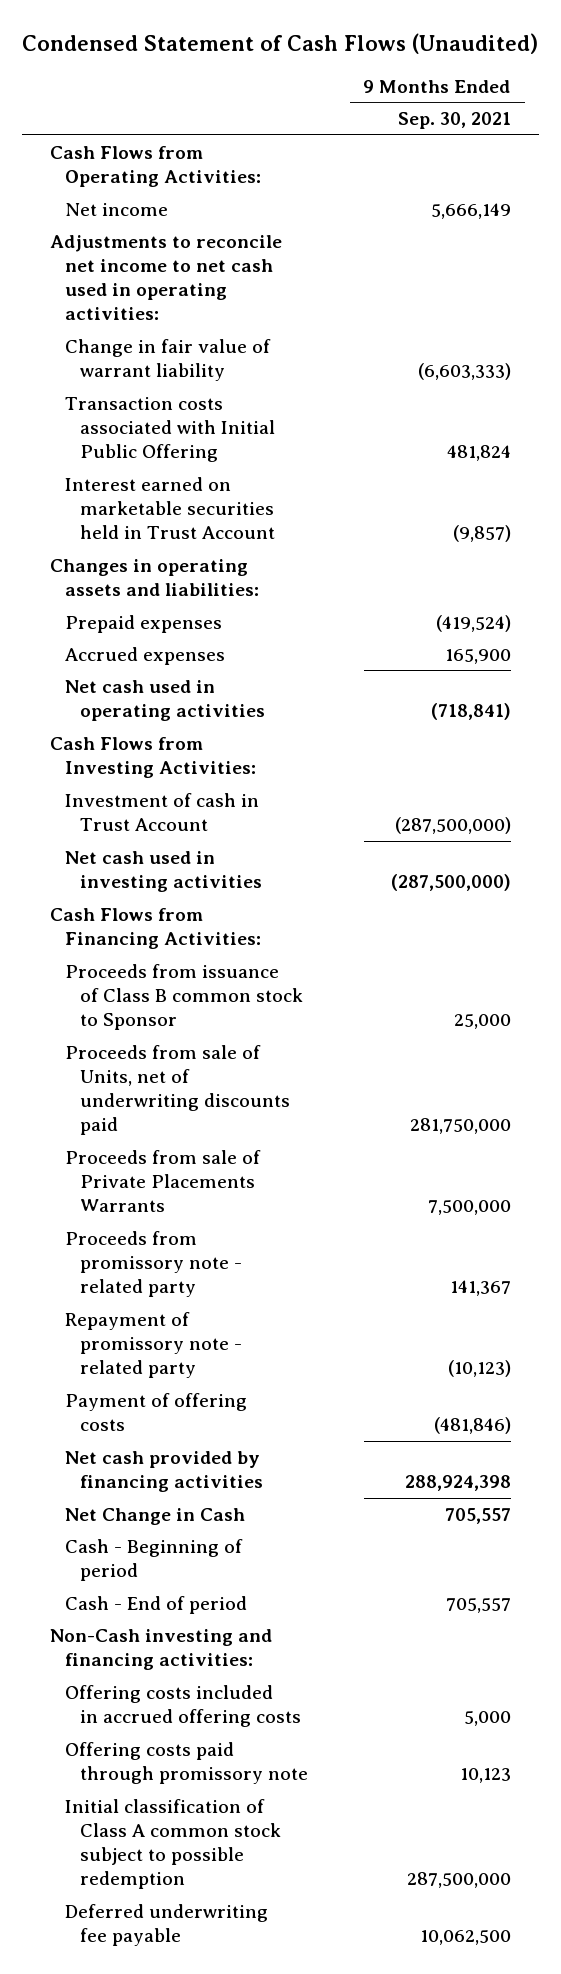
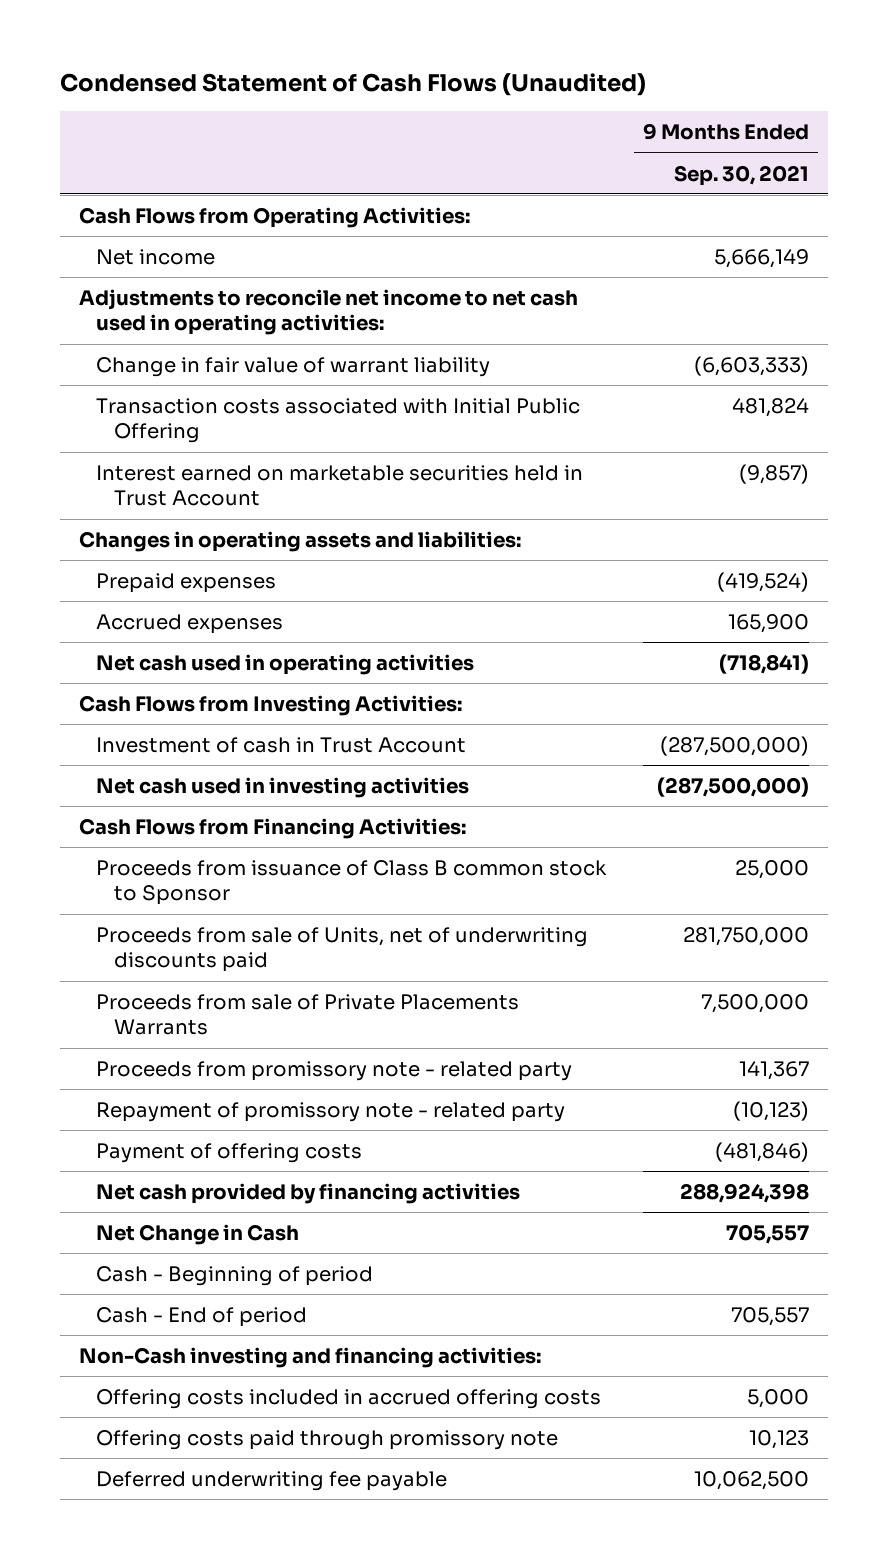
- Initial classification of Class A common stock subject to possible redemption | 287,500,000

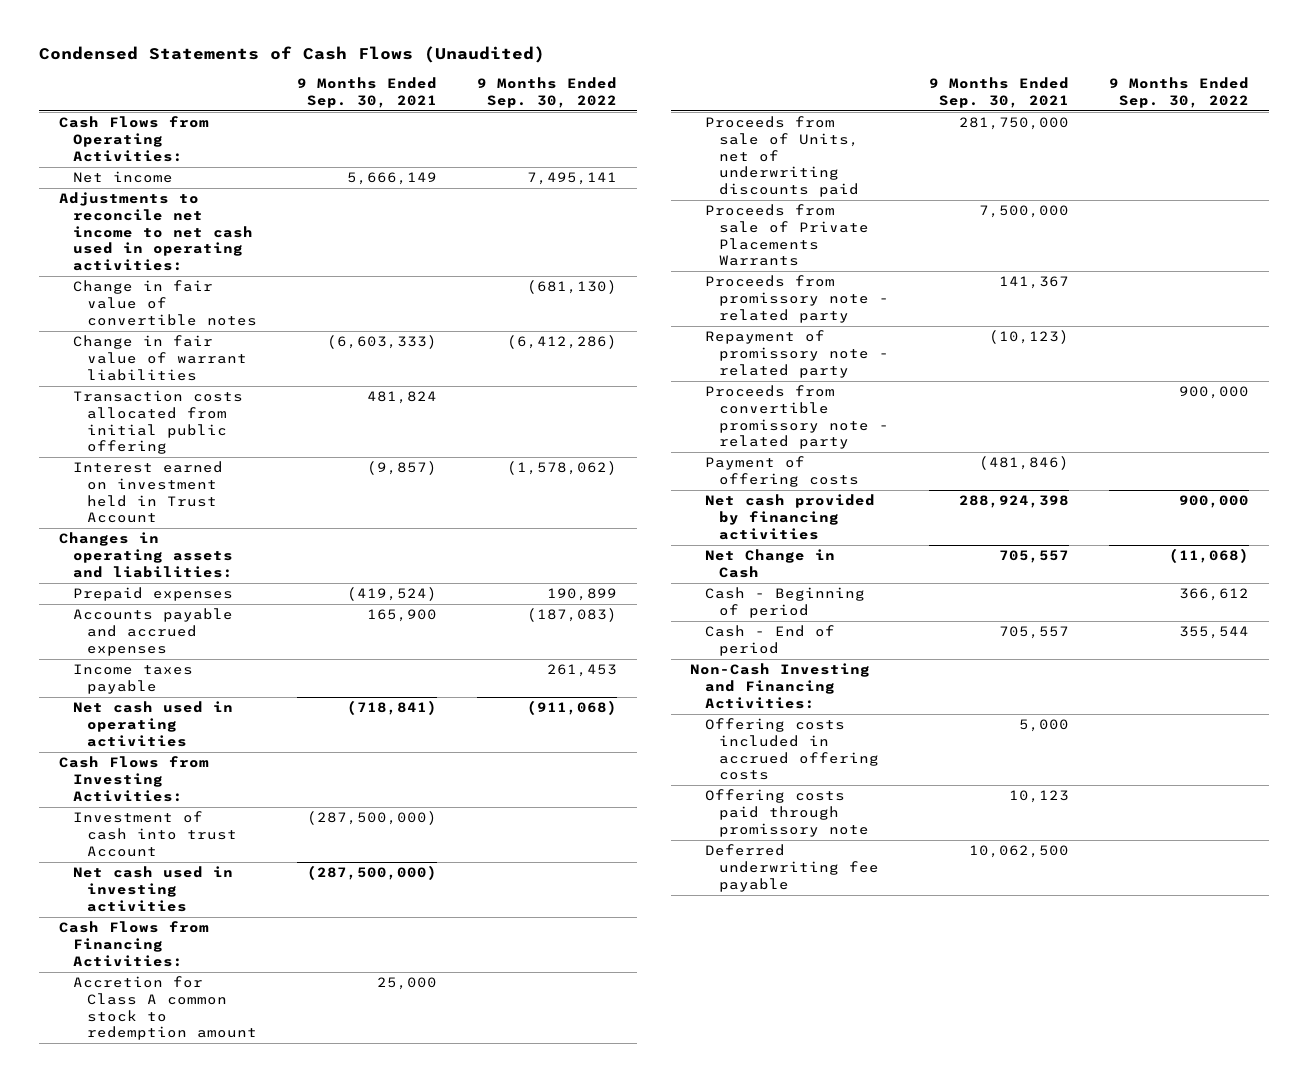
- Condensed Statement of Cash Flows (Unaudited)
+ Condensed Statements of Cash Flows (Unaudited)
- | 9 Months Ended Sep. 30, 2021
+ | 9 Months Ended Sep. 30, 2021 | 9 Months Ended Sep. 30, 2022
- Change in fair value of warrant liability | (6,603,333)
- Transaction costs associated with Initial Public Offering | 481,824
- Interest earned on marketable securities held in Trust Account | (9,857)
+ Change in fair value of convertible notes | | (681,130)
+ Change in fair value of warrant liabilities | (6,603,333) | (6,412,286)
+ Transaction costs allocated from initial public offering | 481,824 |
+ Interest earned on investment held in Trust Account | (9,857) | (1,578,062)
- Accrued expenses | 165,900
+ Accounts payable and accrued expenses | 165,900 | (187,083)
+ Income taxes payable | | 261,453
- Investment of cash in Trust Account | (287,500,000)
+ Investment of cash into trust Account | (287,500,000) |
- Proceeds from issuance of Class B common stock to Sponsor | 25,000
+ Accretion for Class A common stock to redemption amount | 25,000 |
+ Proceeds from convertible promissory note - related party | | 900,000
- Non-Cash investing and financing activities:
+ Non-Cash Investing and Financing Activities:

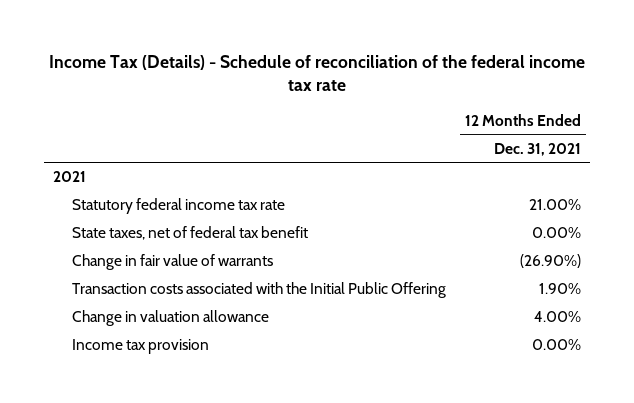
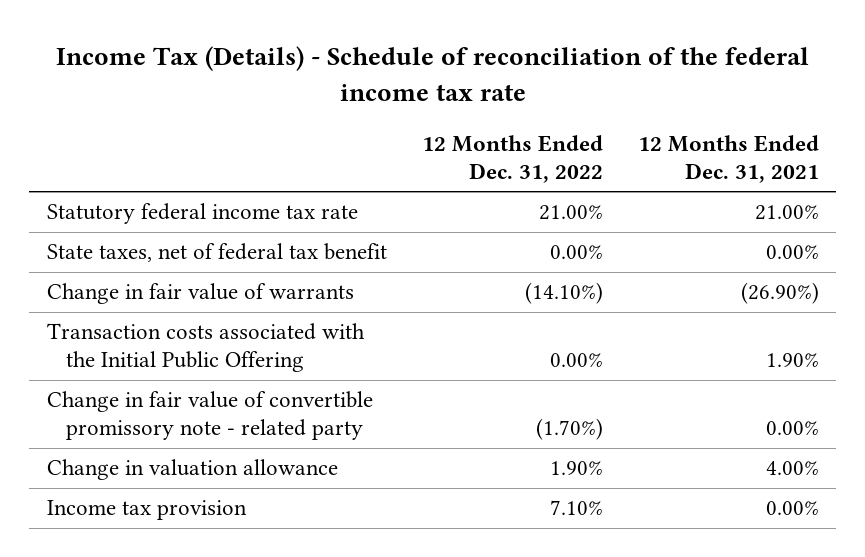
- | 12 Months Ended Dec. 31, 2021
+ | 12 Months Ended Dec. 31, 2022 | 12 Months Ended Dec. 31, 2021
- 2021
+ Change in fair value of convertible promissory note - related party | (1.70%) | 0.00%

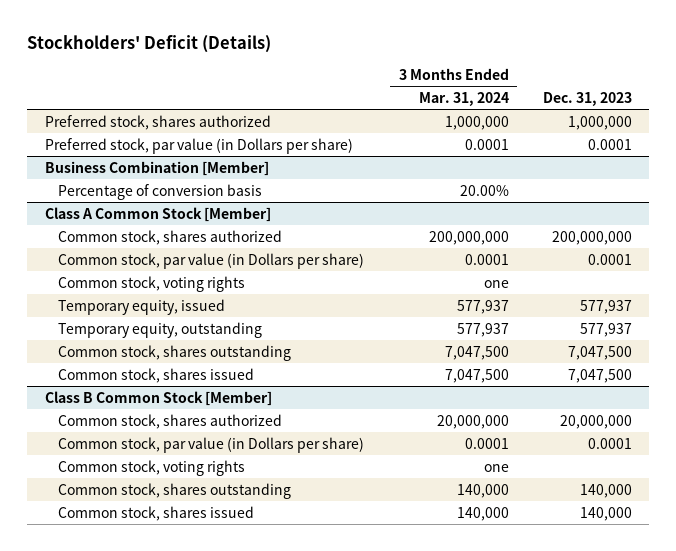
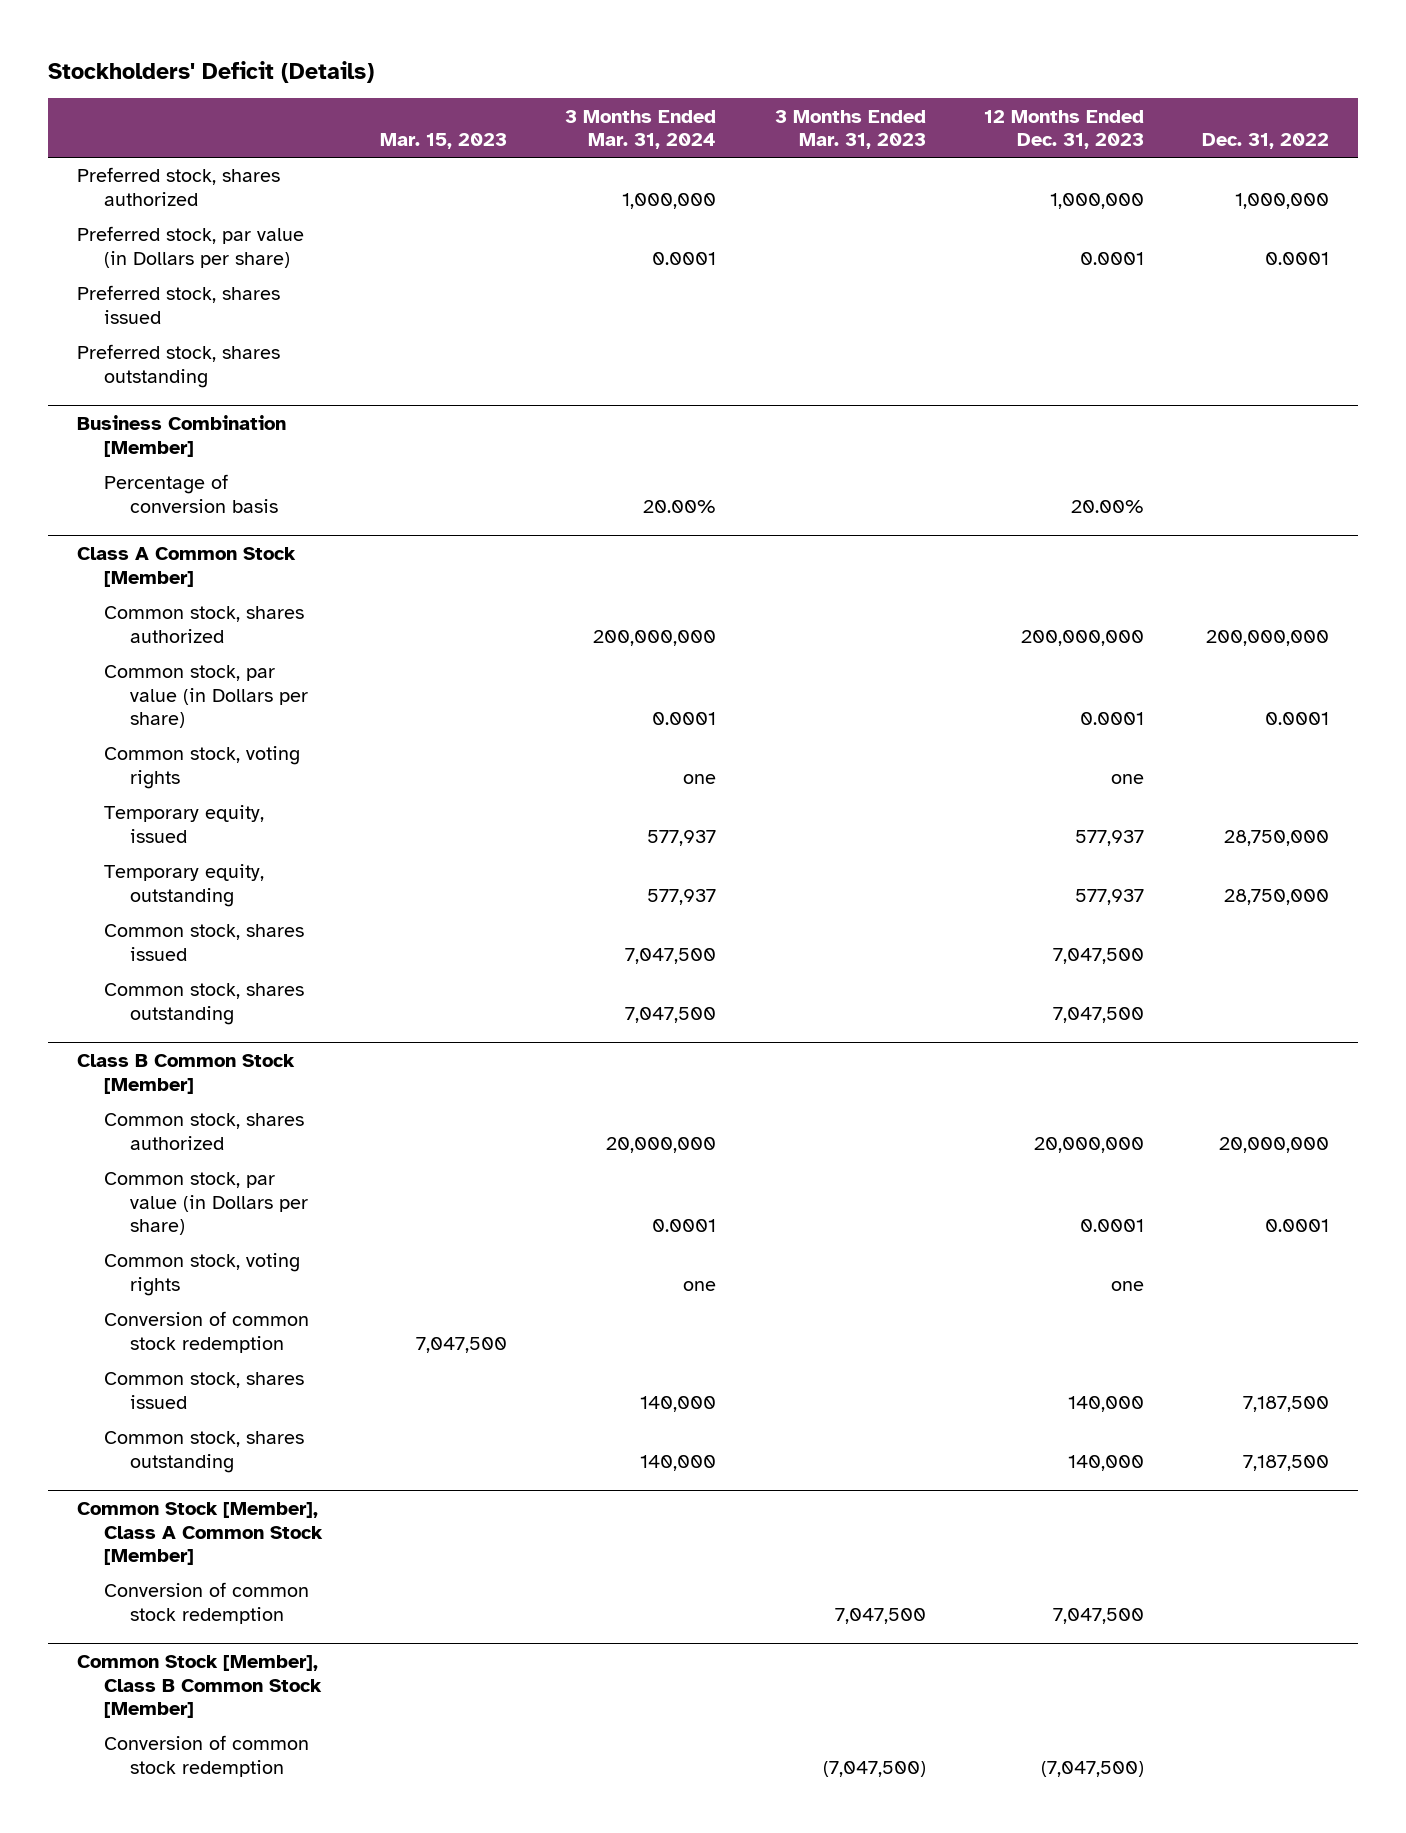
- | 3 Months Ended Mar. 31, 2024 | Dec. 31, 2023
+ | Mar. 15, 2023 | 3 Months Ended Mar. 31, 2024 | 3 Months Ended Mar. 31, 2023 | 12 Months Ended Dec. 31, 2023 | Dec. 31, 2022
+ Preferred stock, shares issued
+ Preferred stock, shares outstanding
@ Class A Common Stock [Member]
moved down: Common stock, shares outstanding | | 7,047,500 | | 7,047,500 |
@ Class B Common Stock [Member]
+ Conversion of common stock redemption | 7,047,500 | | | |
moved down: Common stock, shares outstanding | | 140,000 | | 140,000 | 7,187,500
+ Common Stock [Member], Class A Common Stock [Member]
+ Conversion of common stock redemption | | | 7,047,500 | 7,047,500 |
+ Common Stock [Member], Class B Common Stock [Member]
+ Conversion of common stock redemption | | | (7,047,500) | (7,047,500) |

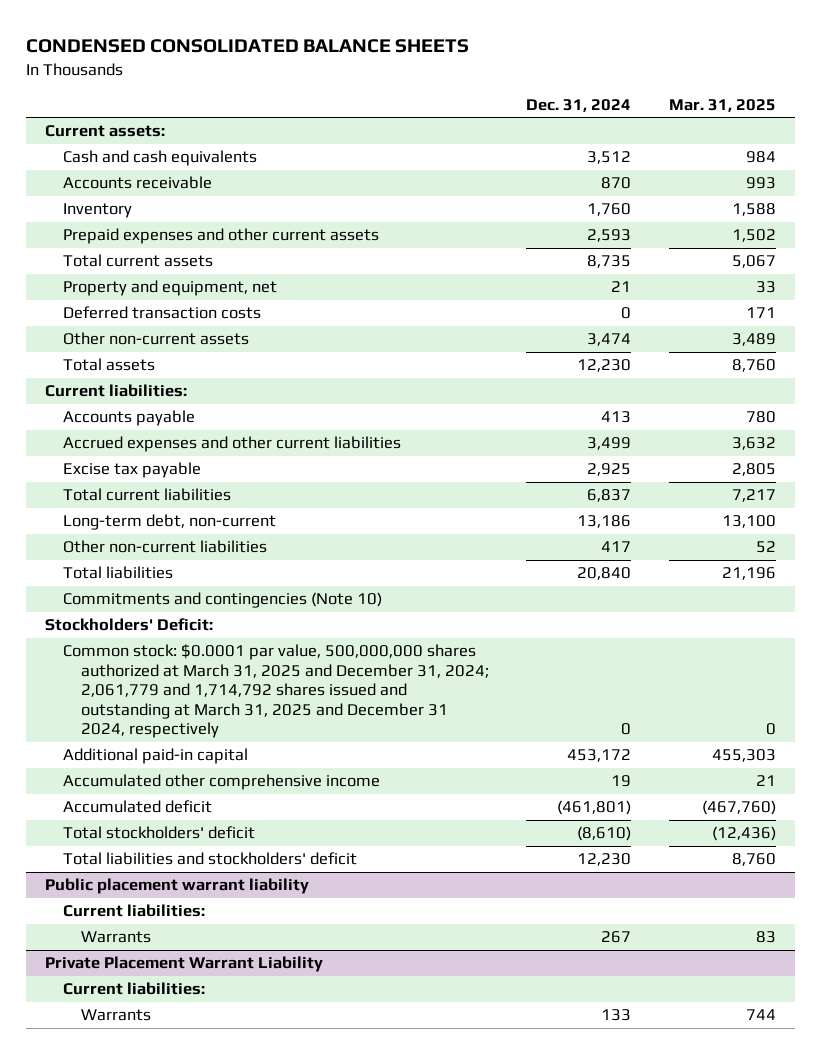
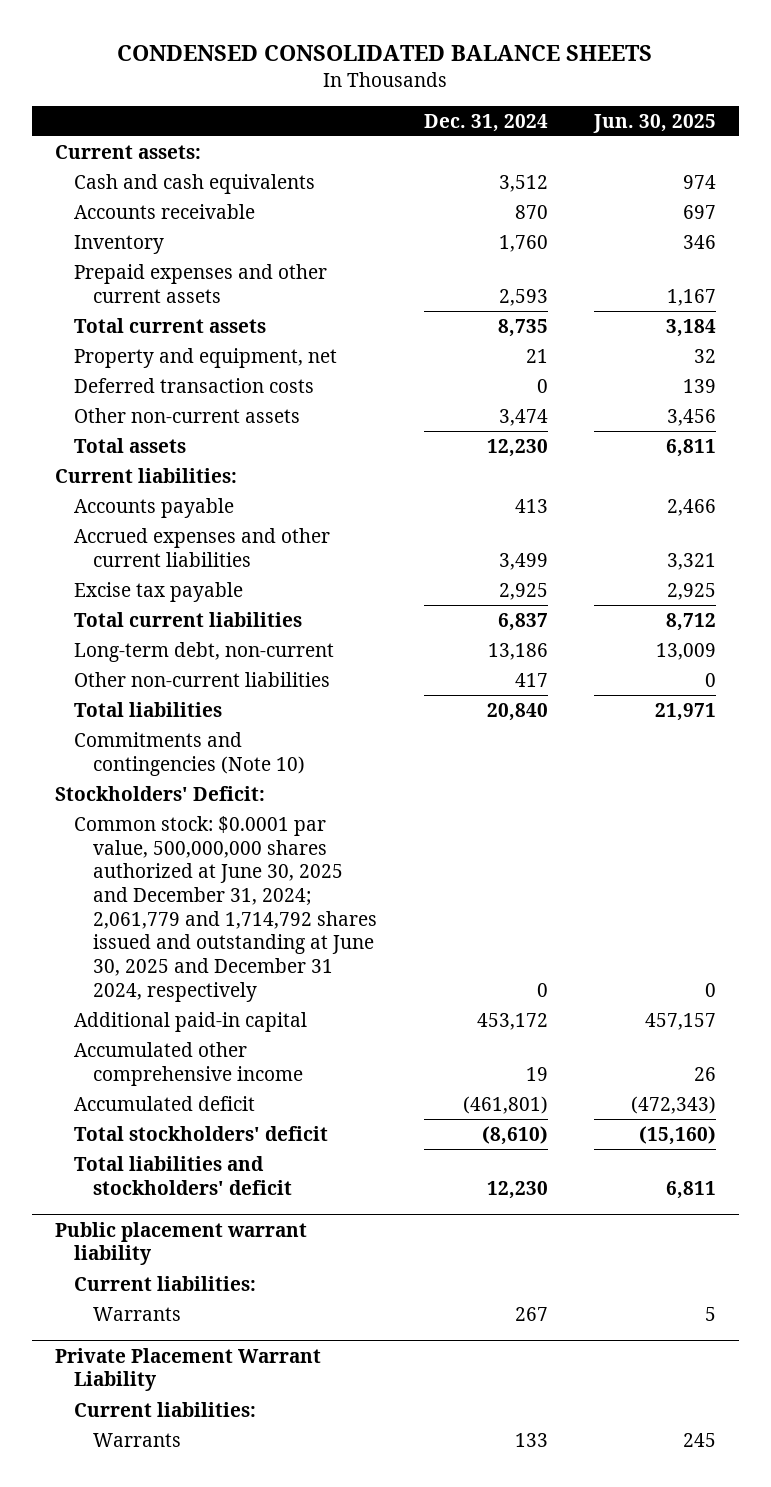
- | Dec. 31, 2024 | Mar. 31, 2025
+ | Dec. 31, 2024 | Jun. 30, 2025
- Common stock: $0.0001 par value, 500,000,000 shares authorized at March 31, 2025 and December 31, 2024; 2,061,779 and 1,714,792 shares issued and outstanding at March 31, 2025 and December 31 2024, respectively | 0 | 0
+ Common stock: $0.0001 par value, 500,000,000 shares authorized at June 30, 2025 and December 31, 2024; 2,061,779 and 1,714,792 shares issued and outstanding at June 30, 2025 and December 31 2024, respectively | 0 | 0

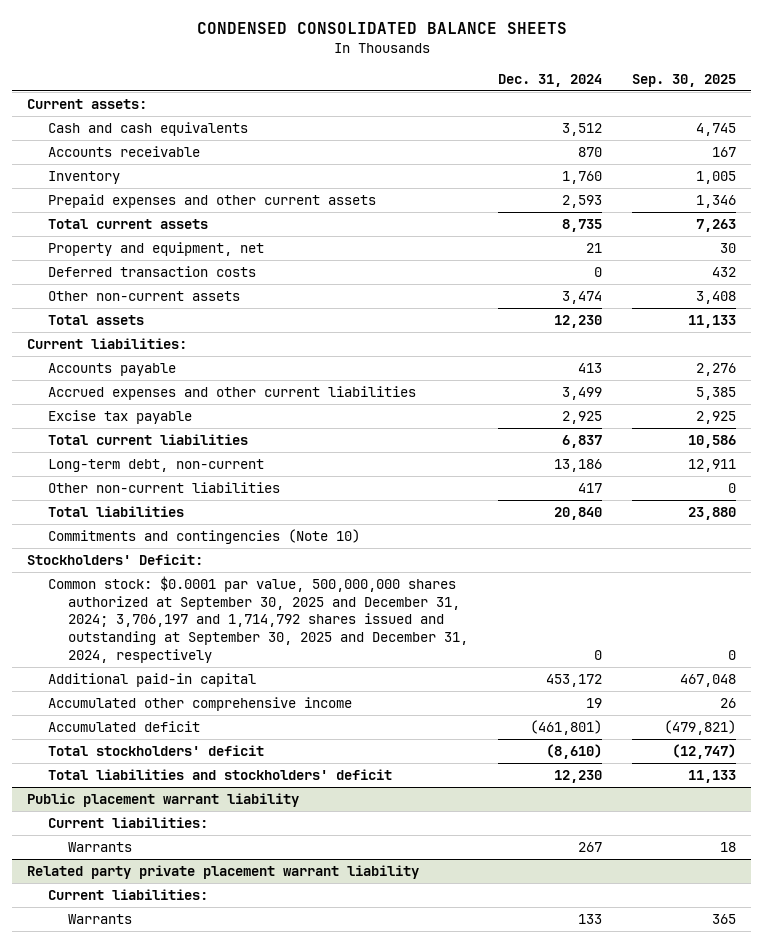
- | Dec. 31, 2024 | Jun. 30, 2025
+ | Dec. 31, 2024 | Sep. 30, 2025
- Common stock: $0.0001 par value, 500,000,000 shares authorized at June 30, 2025 and December 31, 2024; 2,061,779 and 1,714,792 shares issued and outstanding at June 30, 2025 and December 31 2024, respectively | 0 | 0
+ Common stock: $0.0001 par value, 500,000,000 shares authorized at September 30, 2025 and December 31, 2024; 3,706,197 and 1,714,792 shares issued and outstanding at September 30, 2025 and December 31, 2024, respectively | 0 | 0
- Private Placement Warrant Liability
+ Related party private placement warrant liability

